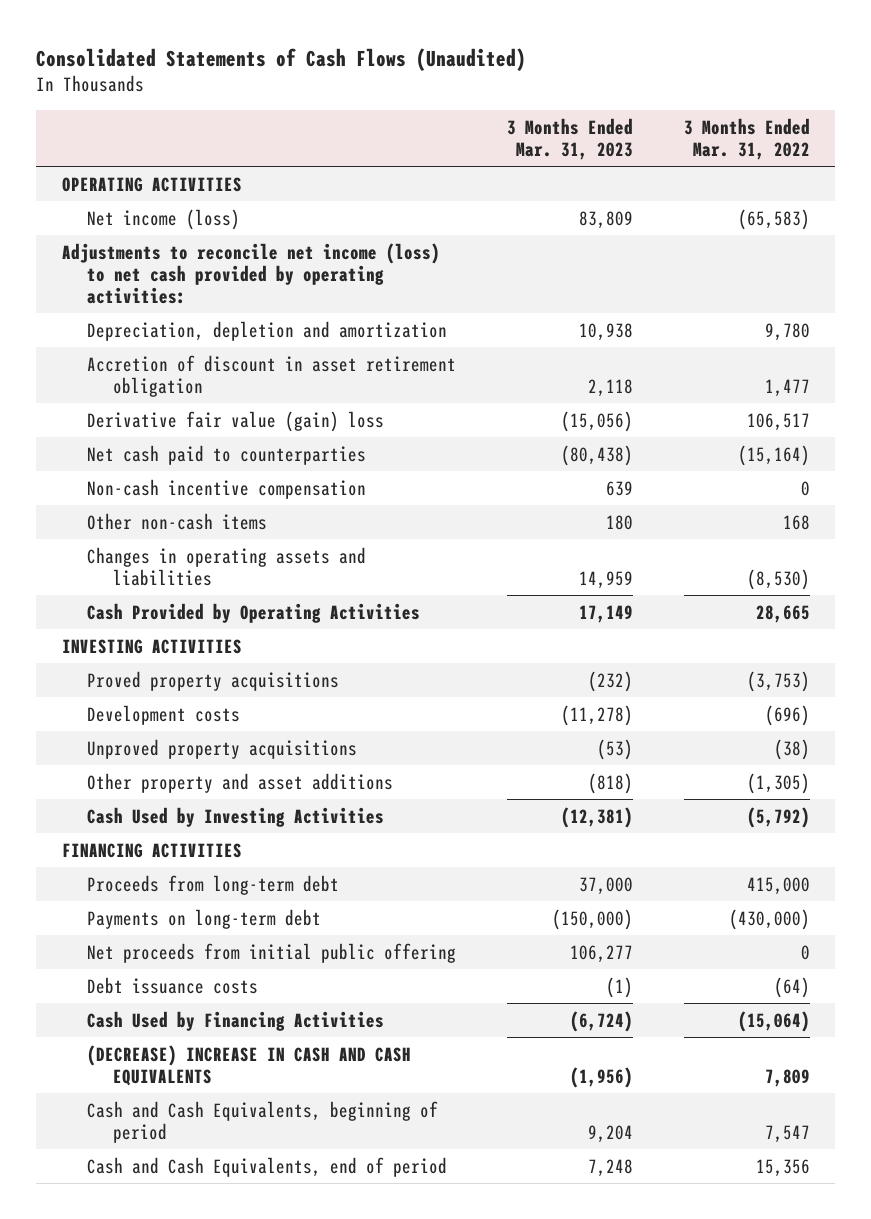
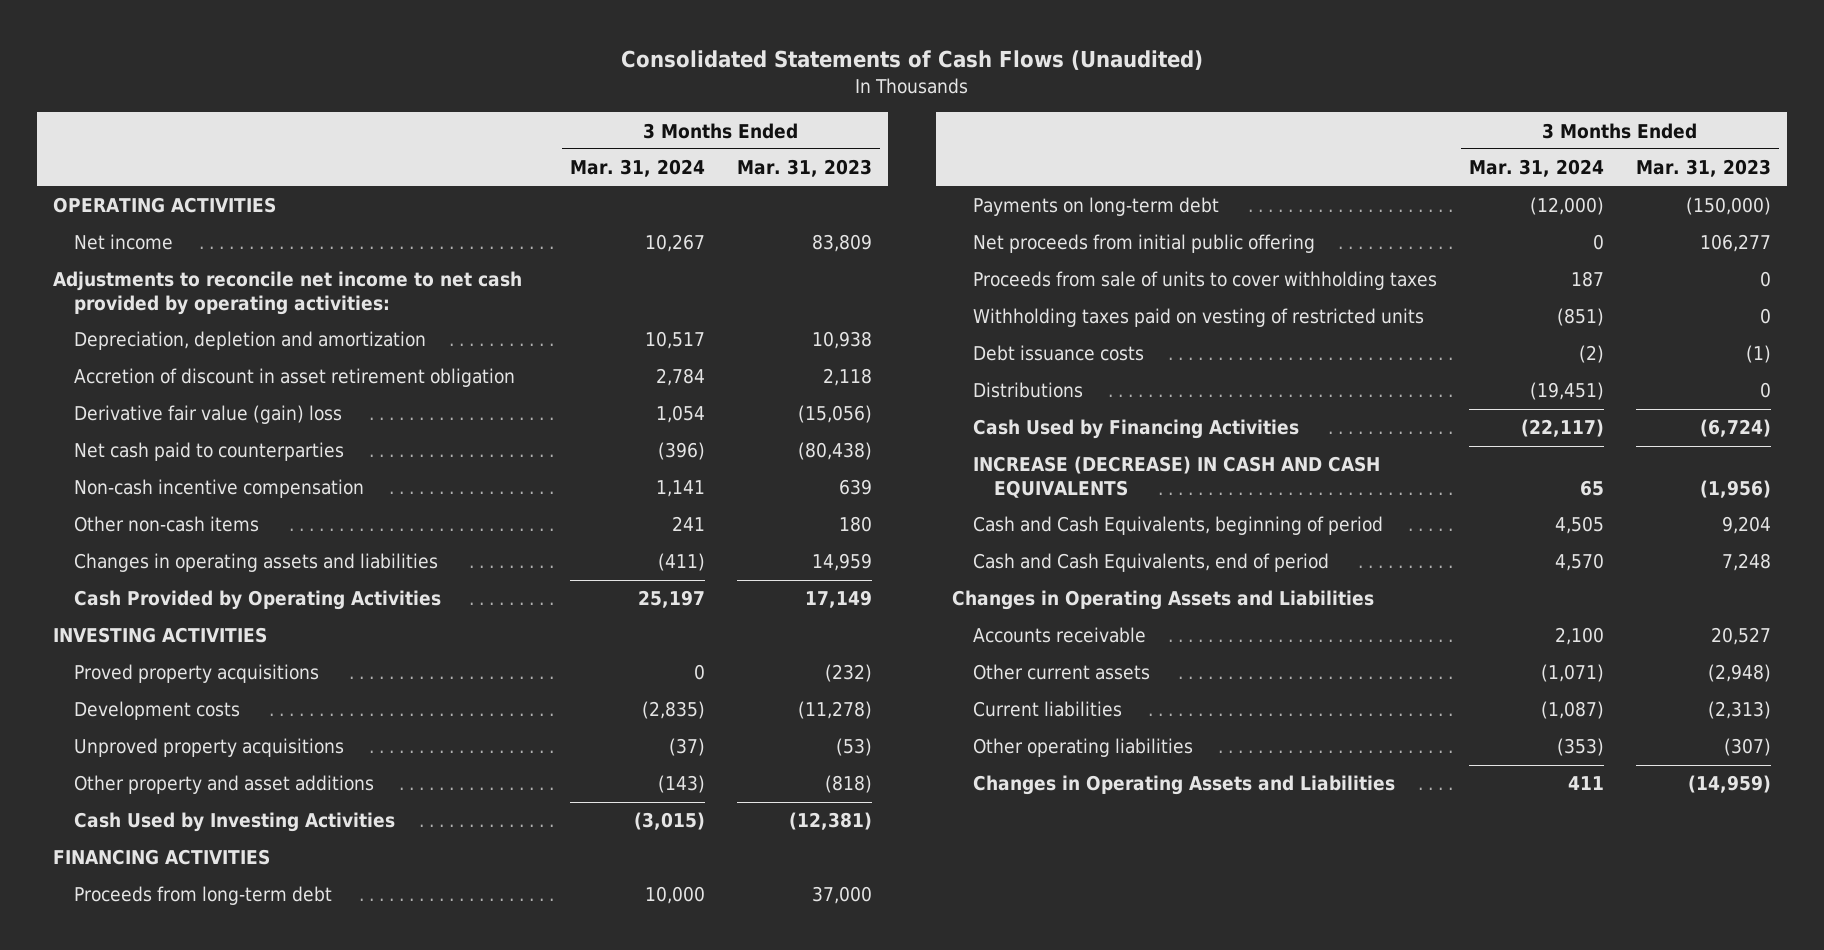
- | 3 Months Ended Mar. 31, 2023 | 3 Months Ended Mar. 31, 2022
+ | 3 Months Ended Mar. 31, 2024 | 3 Months Ended Mar. 31, 2023
- Net income (loss) | 83,809 | (65,583)
- Adjustments to reconcile net income (loss) to net cash provided by operating activities:
+ Net income | 10,267 | 83,809
+ Adjustments to reconcile net income to net cash provided by operating activities:
+ Proceeds from sale of units to cover withholding taxes | 187 | 0
+ Withholding taxes paid on vesting of restricted units | (851) | 0
+ Distributions | (19,451) | 0
- (DECREASE) INCREASE IN CASH AND CASH EQUIVALENTS | (1,956) | 7,809
+ INCREASE (DECREASE) IN CASH AND CASH EQUIVALENTS | 65 | (1,956)
+ Changes in Operating Assets and Liabilities
+ Accounts receivable | 2,100 | 20,527
+ Other current assets | (1,071) | (2,948)
+ Current liabilities | (1,087) | (2,313)
+ Other operating liabilities | (353) | (307)
+ Changes in Operating Assets and Liabilities | 411 | (14,959)

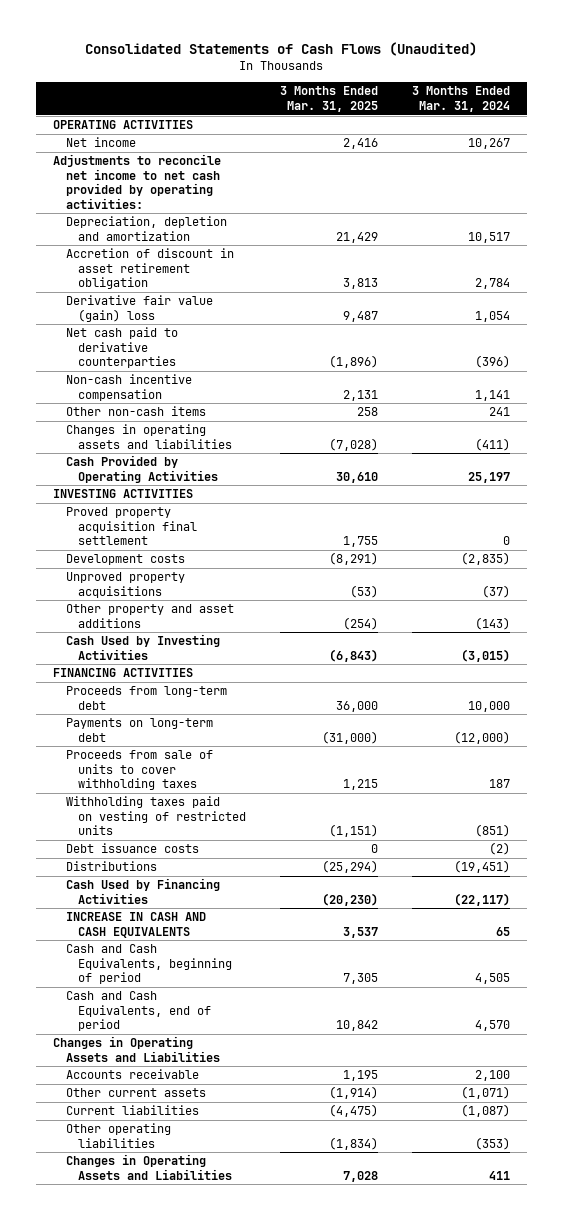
- | 3 Months Ended Mar. 31, 2024 | 3 Months Ended Mar. 31, 2023
+ | 3 Months Ended Mar. 31, 2025 | 3 Months Ended Mar. 31, 2024
- Net cash paid to counterparties | (396) | (80,438)
+ Net cash paid to derivative counterparties | (1,896) | (396)
- Proved property acquisitions | 0 | (232)
+ Proved property acquisition final settlement | 1,755 | 0
- Net proceeds from initial public offering | 0 | 106,277
- INCREASE (DECREASE) IN CASH AND CASH EQUIVALENTS | 65 | (1,956)
+ INCREASE IN CASH AND CASH EQUIVALENTS | 3,537 | 65

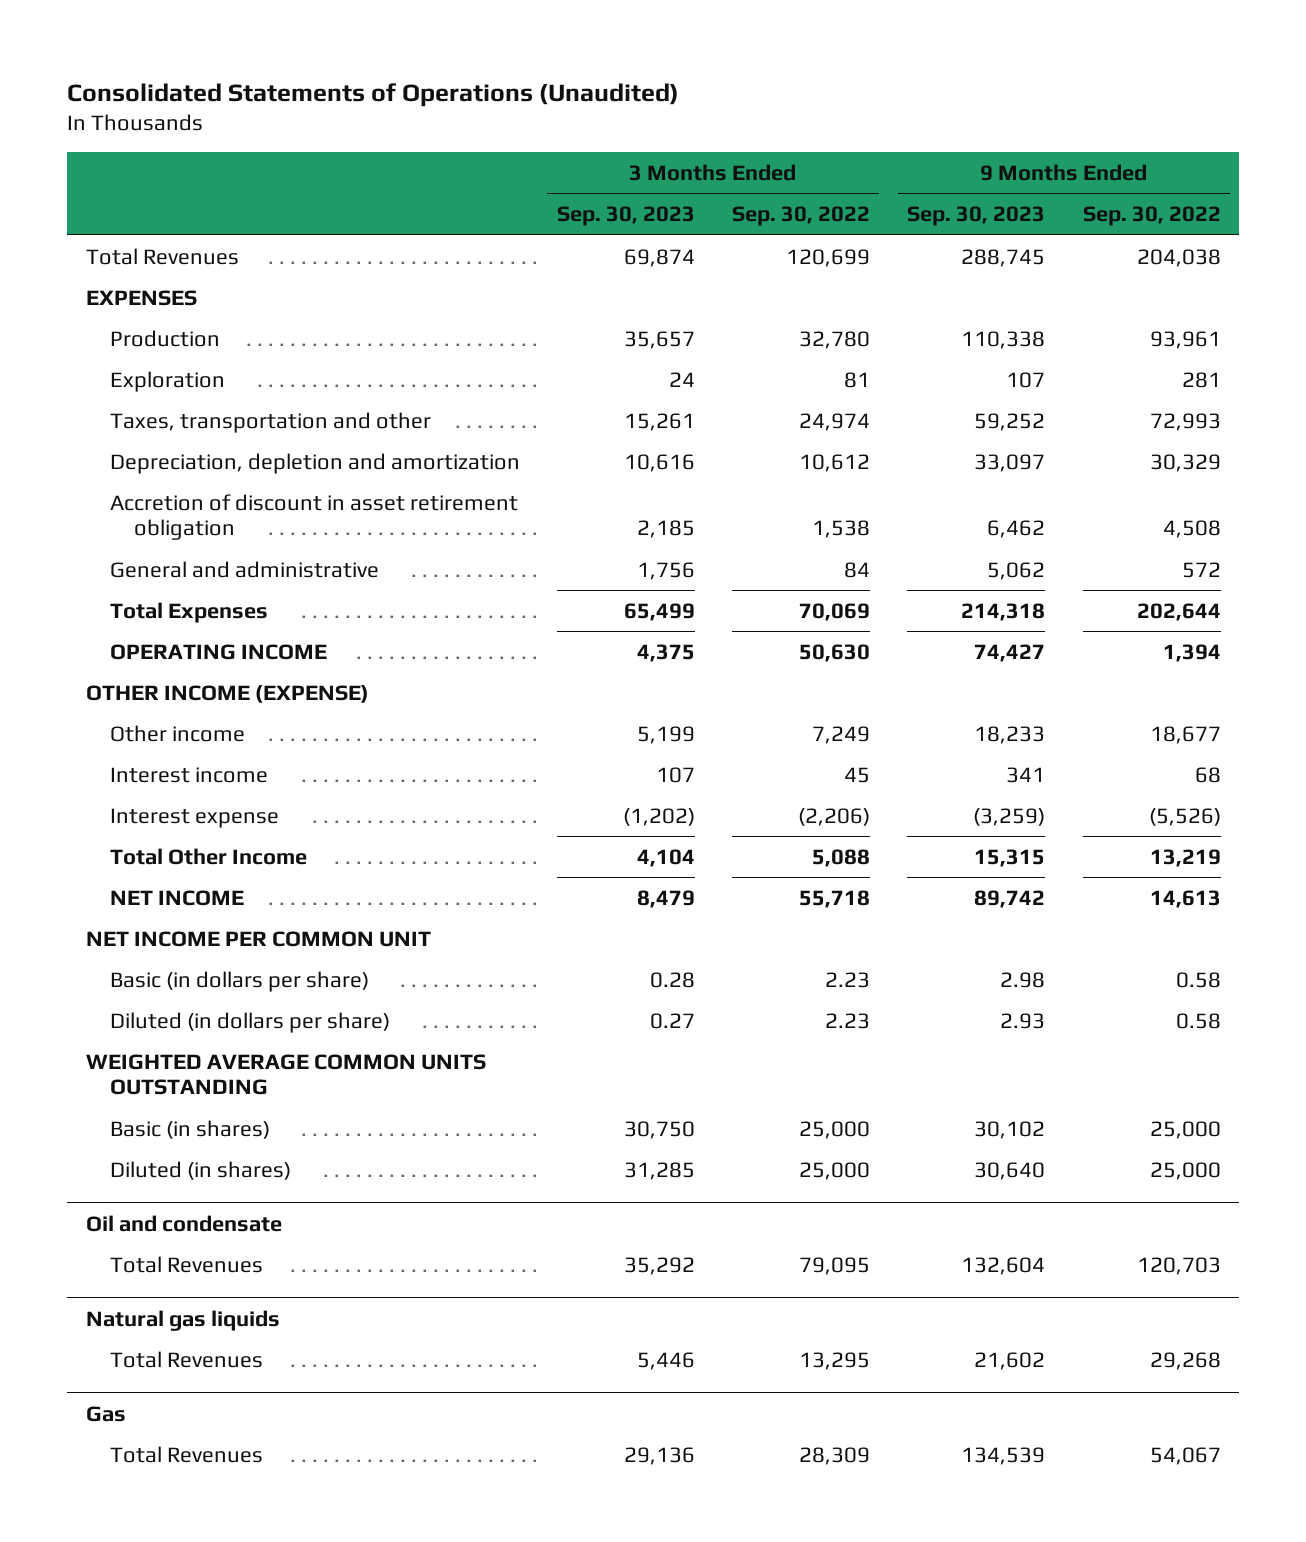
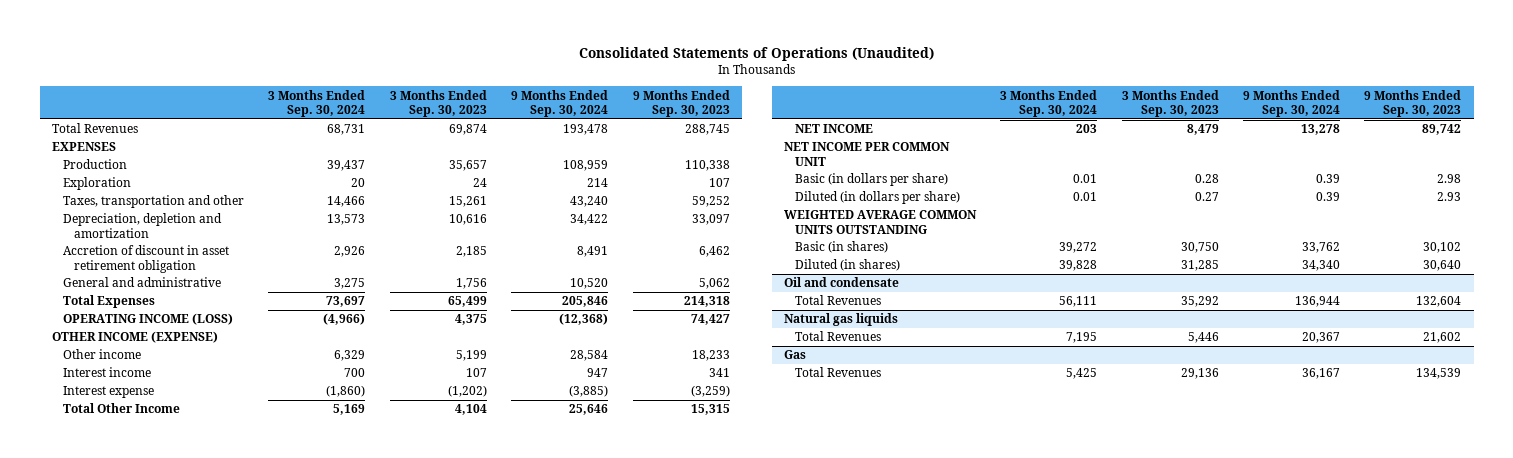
- | 3 Months Ended Sep. 30, 2023 | 3 Months Ended Sep. 30, 2022 | 9 Months Ended Sep. 30, 2023 | 9 Months Ended Sep. 30, 2022
+ | 3 Months Ended Sep. 30, 2024 | 3 Months Ended Sep. 30, 2023 | 9 Months Ended Sep. 30, 2024 | 9 Months Ended Sep. 30, 2023
- OPERATING INCOME | 4,375 | 50,630 | 74,427 | 1,394
+ OPERATING INCOME (LOSS) | (4,966) | 4,375 | (12,368) | 74,427

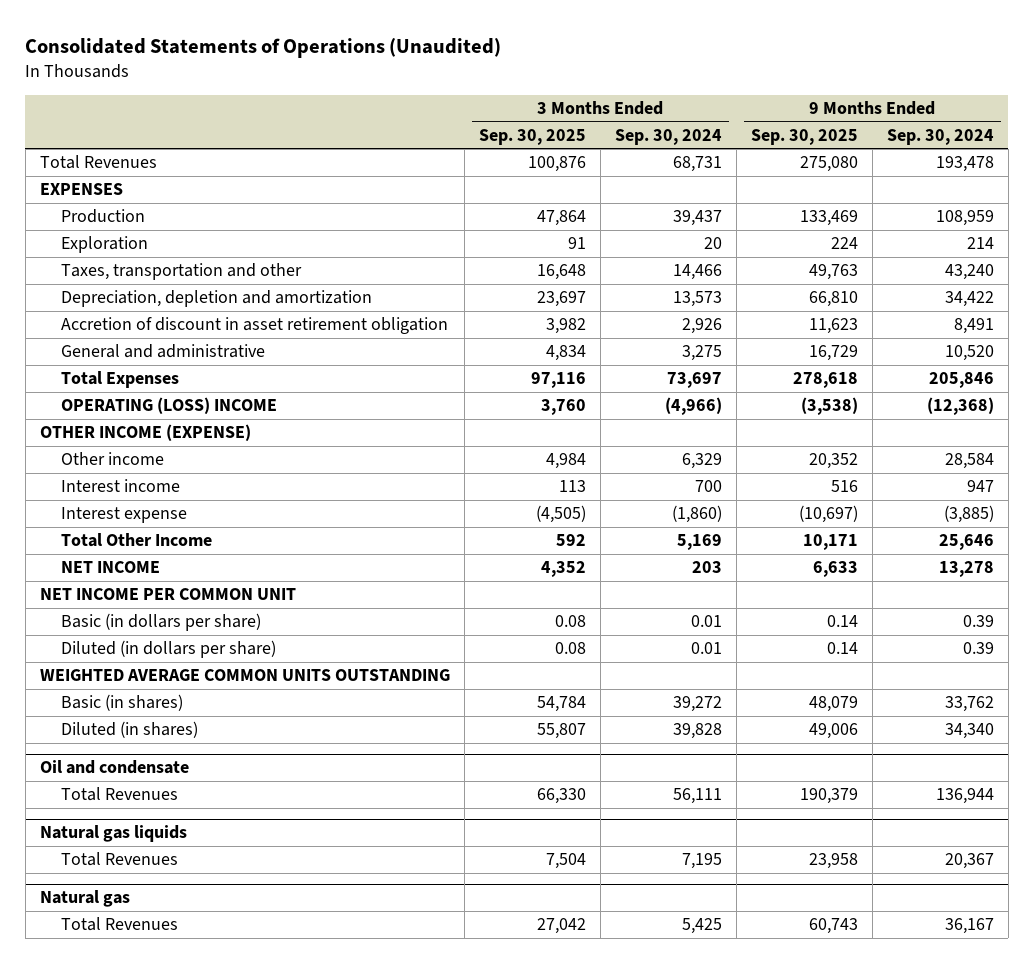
- | 3 Months Ended Sep. 30, 2024 | 3 Months Ended Sep. 30, 2023 | 9 Months Ended Sep. 30, 2024 | 9 Months Ended Sep. 30, 2023
+ | 3 Months Ended Sep. 30, 2025 | 3 Months Ended Sep. 30, 2024 | 9 Months Ended Sep. 30, 2025 | 9 Months Ended Sep. 30, 2024
- OPERATING INCOME (LOSS) | (4,966) | 4,375 | (12,368) | 74,427
+ OPERATING (LOSS) INCOME | 3,760 | (4,966) | (3,538) | (12,368)
- Gas
+ Natural gas

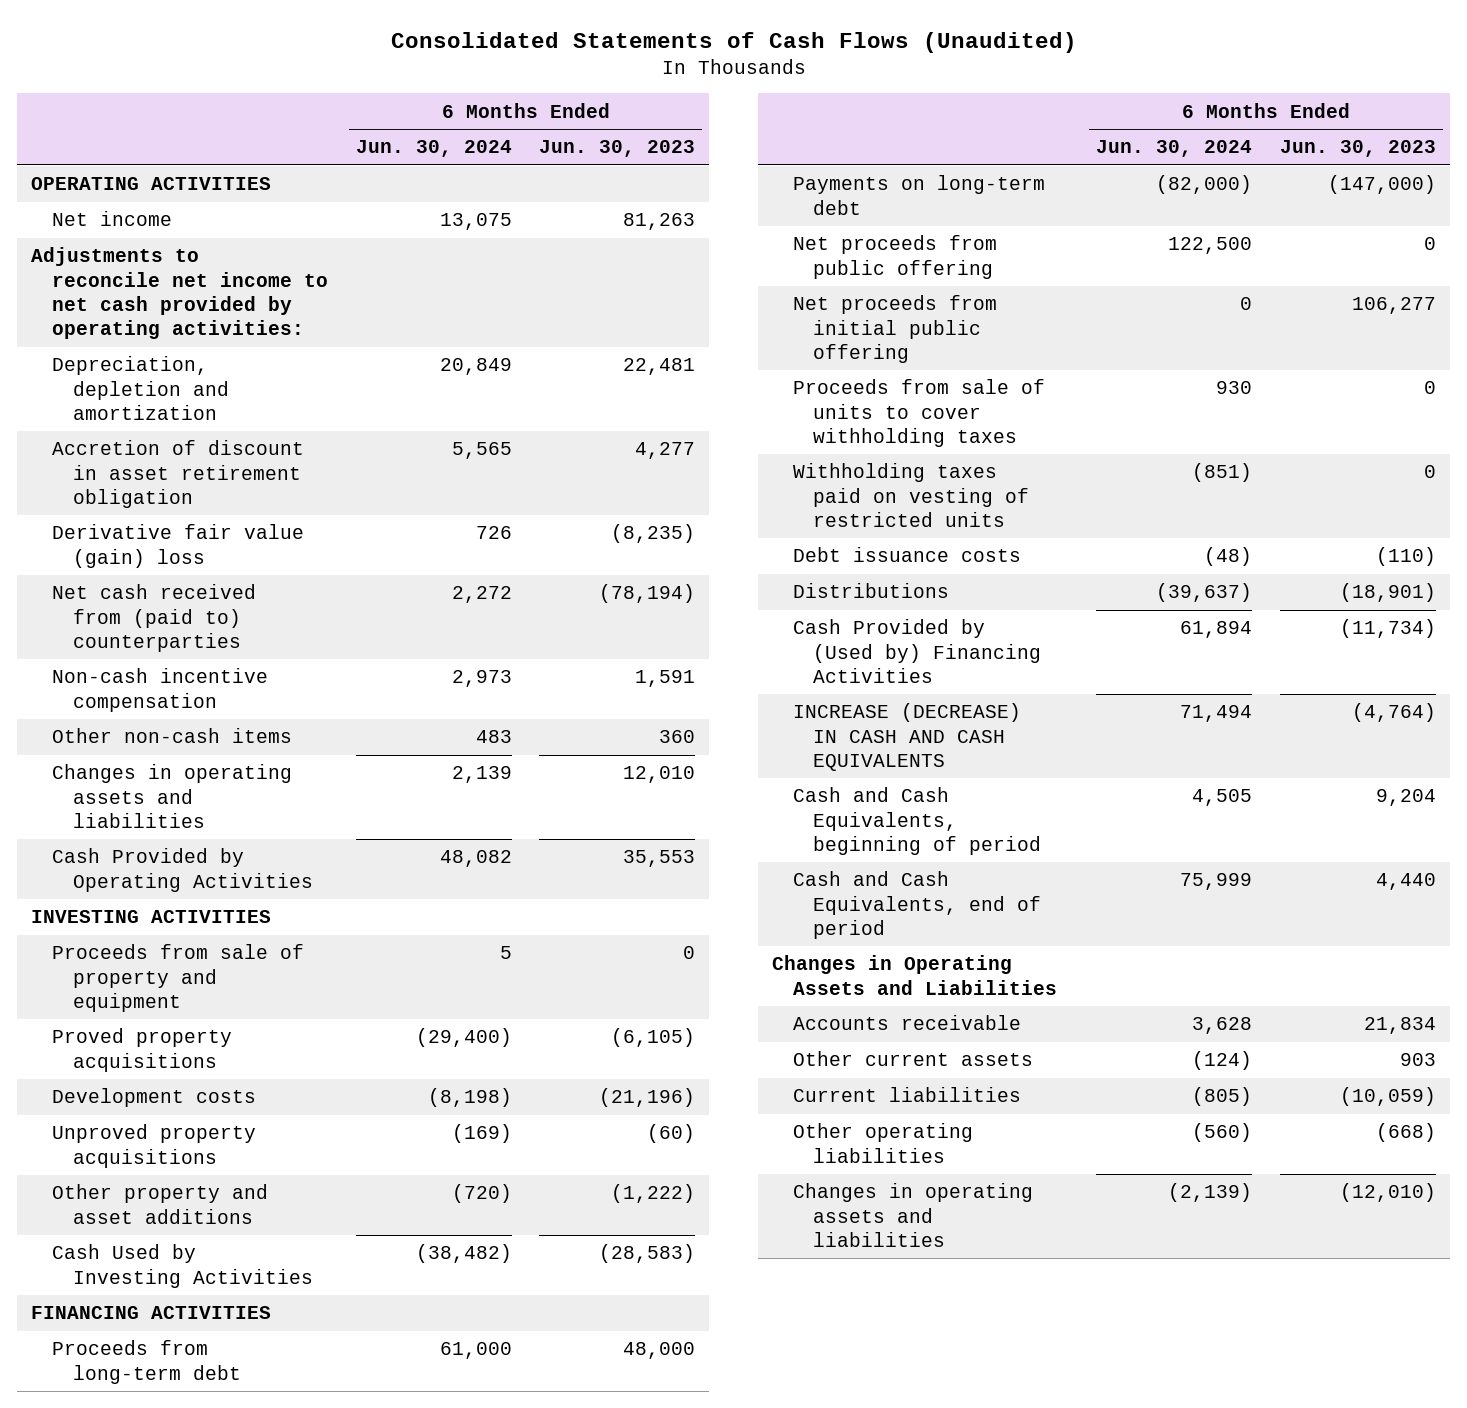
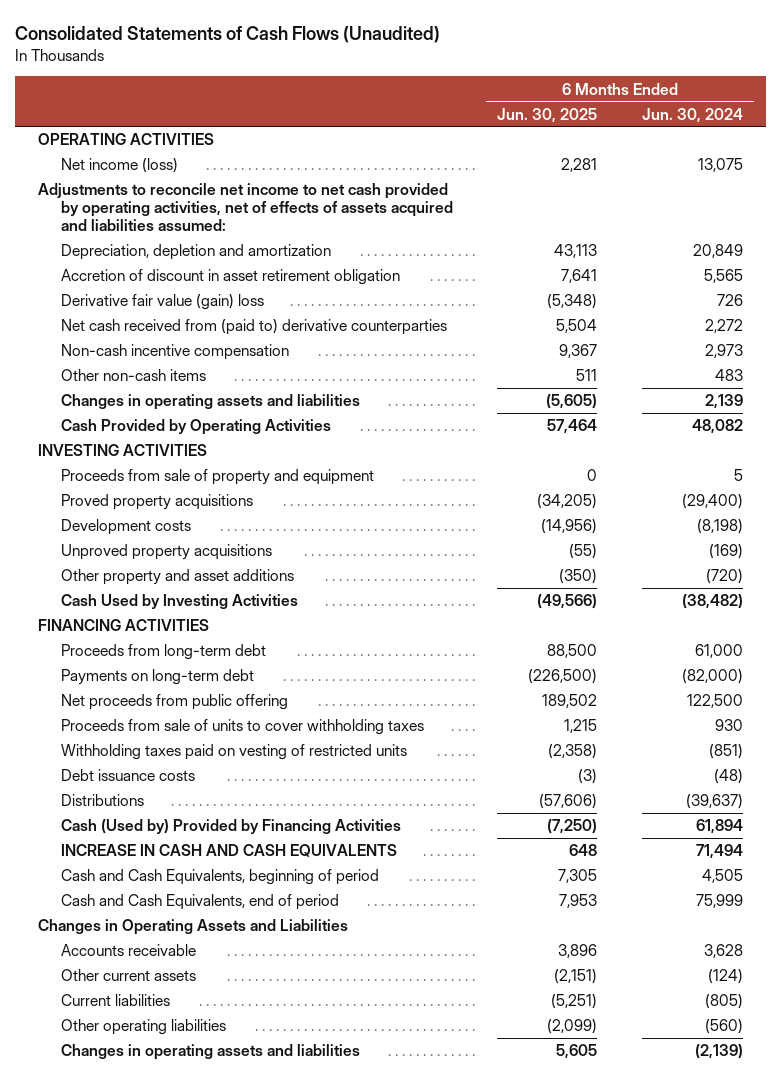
- | 6 Months Ended Jun. 30, 2024 | 6 Months Ended Jun. 30, 2023
+ | 6 Months Ended Jun. 30, 2025 | 6 Months Ended Jun. 30, 2024
- Net income | 13,075 | 81,263
- Adjustments to reconcile net income to net cash provided by operating activities:
+ Net income (loss) | 2,281 | 13,075
+ Adjustments to reconcile net income to net cash provided by operating activities, net of effects of assets acquired and liabilities assumed:
- Net cash received from (paid to) counterparties | 2,272 | (78,194)
+ Net cash received from (paid to) derivative counterparties | 5,504 | 2,272
- Net proceeds from initial public offering | 0 | 106,277
- Cash Provided by (Used by) Financing Activities | 61,894 | (11,734)
- INCREASE (DECREASE) IN CASH AND CASH EQUIVALENTS | 71,494 | (4,764)
+ Cash (Used by) Provided by Financing Activities | (7,250) | 61,894
+ INCREASE IN CASH AND CASH EQUIVALENTS | 648 | 71,494

